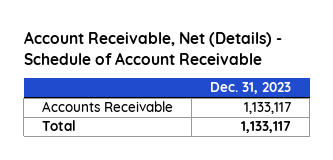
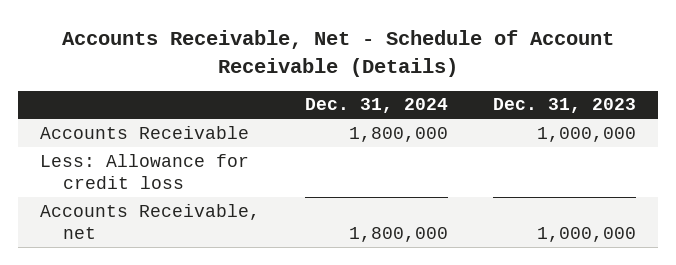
- Account Receivable, Net (Details) - Schedule of Account Receivable
+ Accounts Receivable, Net - Schedule of Account Receivable (Details)
- | Dec. 31, 2023
+ | Dec. 31, 2024 | Dec. 31, 2023
- Accounts Receivable | 1,133,117
- Total | 1,133,117
+ Accounts Receivable | 1,800,000 | 1,000,000
+ Less: Allowance for credit loss
+ Accounts Receivable, net | 1,800,000 | 1,000,000

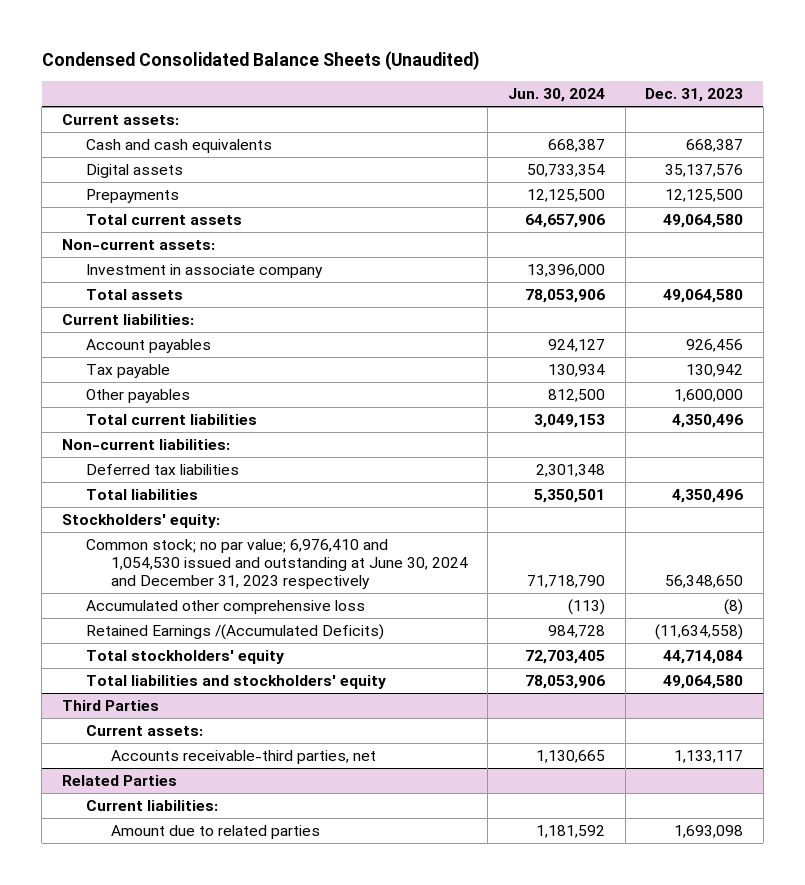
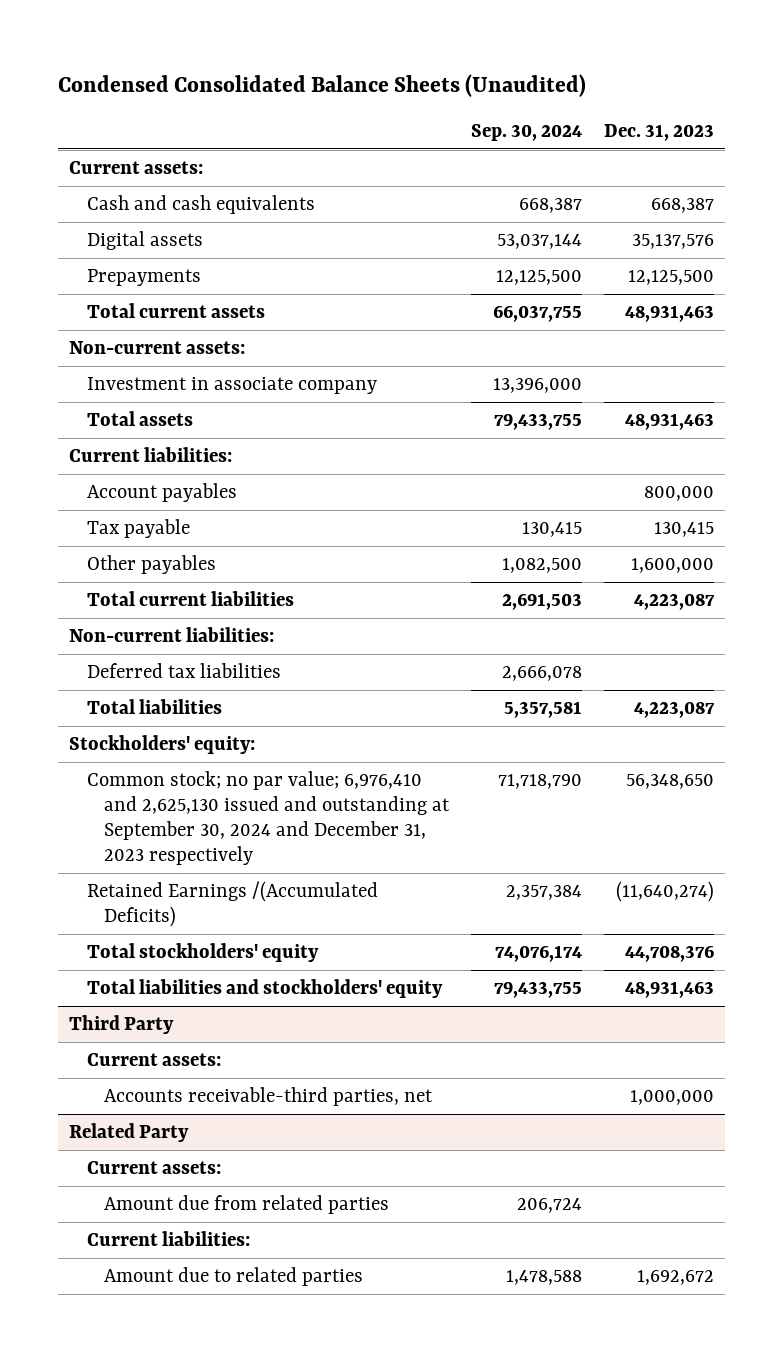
- | Jun. 30, 2024 | Dec. 31, 2023
+ | Sep. 30, 2024 | Dec. 31, 2023
- Total current assets | 64,657,906 | 49,064,580
+ Total current assets | 66,037,755 | 48,931,463
- Total assets | 78,053,906 | 49,064,580
+ Total assets | 79,433,755 | 48,931,463
- Account payables | 924,127 | 926,456
- Tax payable | 130,934 | 130,942
+ Account payables | | 800,000
+ Tax payable | 130,415 | 130,415
- Total current liabilities | 3,049,153 | 4,350,496
+ Total current liabilities | 2,691,503 | 4,223,087
- Total liabilities | 5,350,501 | 4,350,496
+ Total liabilities | 5,357,581 | 4,223,087
- Common stock; no par value; 6,976,410 and 1,054,530 issued and outstanding at June 30, 2024 and December 31, 2023 respectively | 71,718,790 | 56,348,650
- Accumulated other comprehensive loss | (113) | (8)
- Retained Earnings /(Accumulated Deficits) | 984,728 | (11,634,558)
- Total stockholders' equity | 72,703,405 | 44,714,084
- Total liabilities and stockholders' equity | 78,053,906 | 49,064,580
- Third Parties
+ Common stock; no par value; 6,976,410 and 2,625,130 issued and outstanding at September 30, 2024 and December 31, 2023 respectively | 71,718,790 | 56,348,650
+ Retained Earnings /(Accumulated Deficits) | 2,357,384 | (11,640,274)
+ Total stockholders' equity | 74,076,174 | 44,708,376
+ Total liabilities and stockholders' equity | 79,433,755 | 48,931,463
+ Third Party
- Accounts receivable-third parties, net | 1,130,665 | 1,133,117
- Related Parties
+ Accounts receivable-third parties, net | | 1,000,000
+ Related Party
+ Current assets:
+ Amount due from related parties | 206,724 |
- Amount due to related parties | 1,181,592 | 1,693,098
+ Amount due to related parties | 1,478,588 | 1,692,672

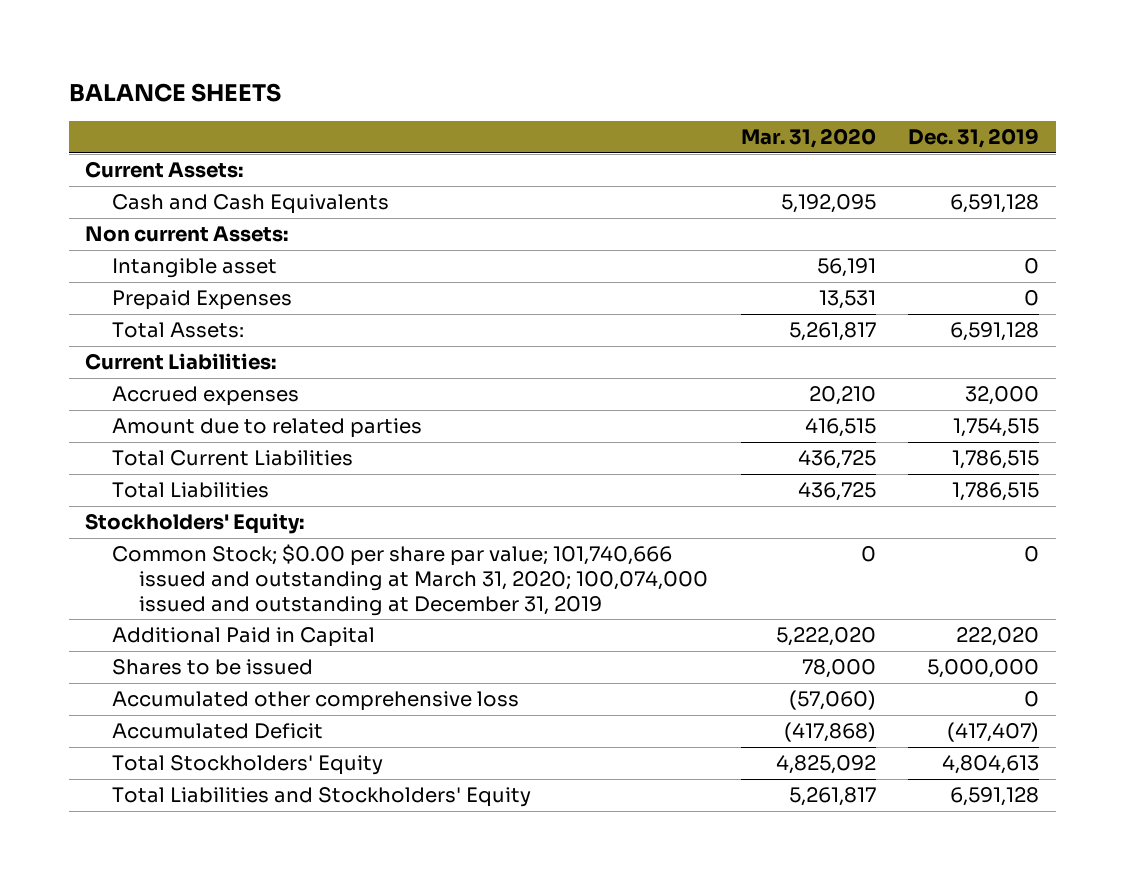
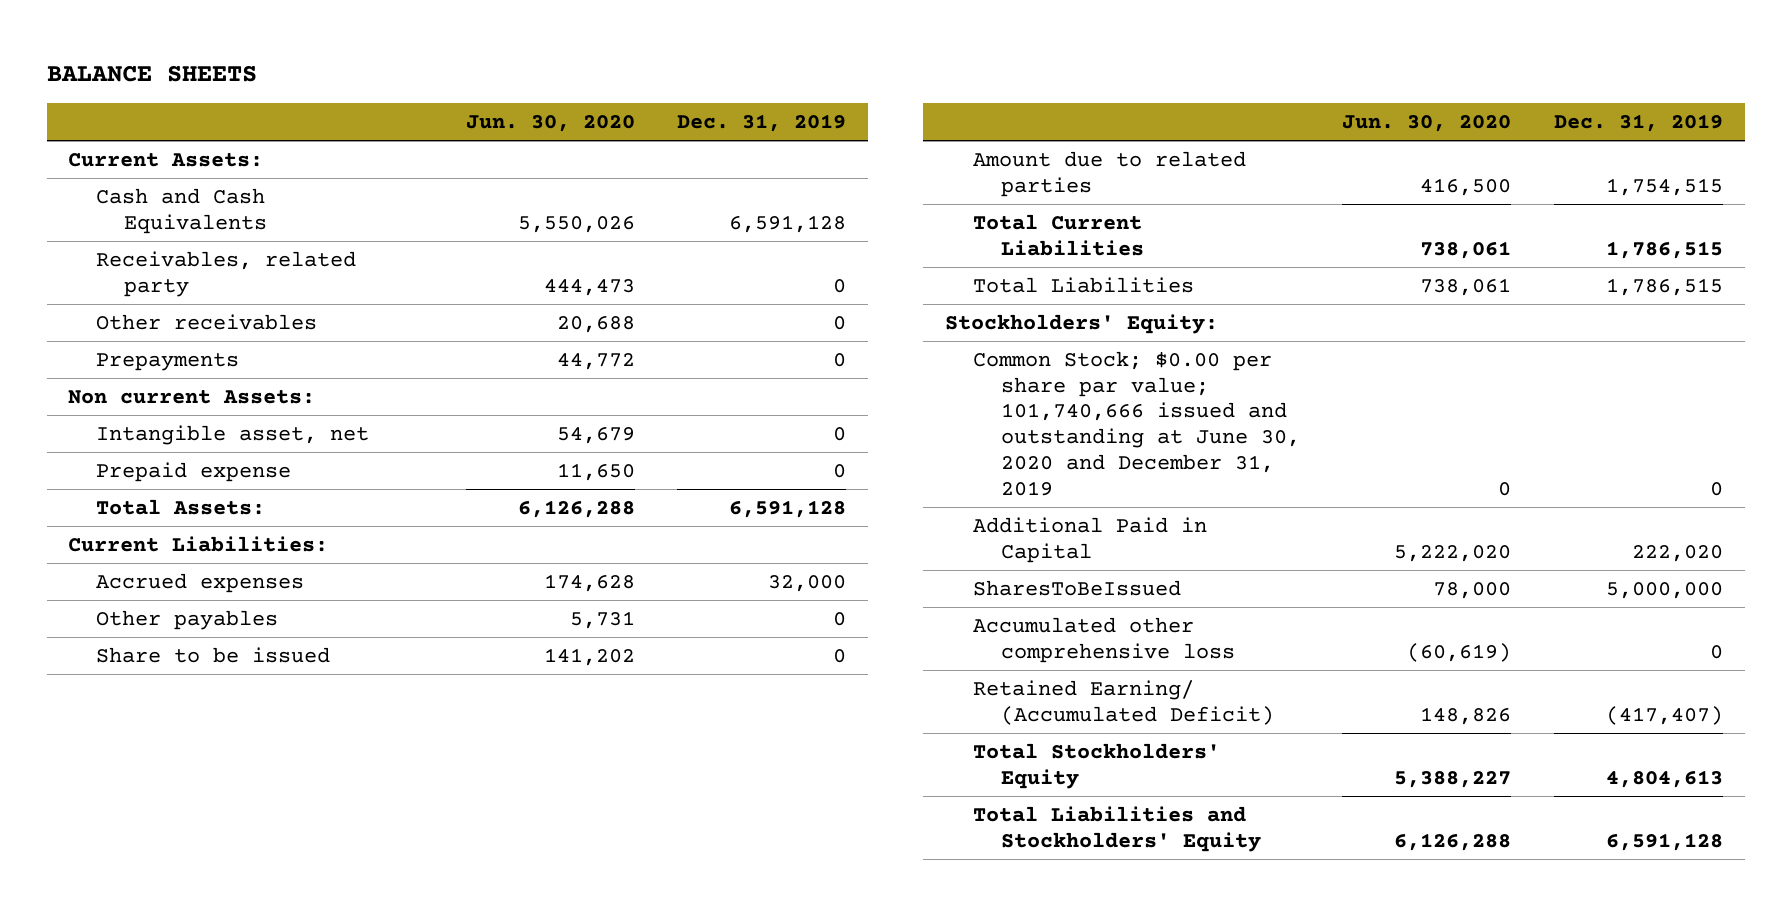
- | Mar. 31, 2020 | Dec. 31, 2019
+ | Jun. 30, 2020 | Dec. 31, 2019
+ Receivables, related party | 444,473 | 0
+ Other receivables | 20,688 | 0
+ Prepayments | 44,772 | 0
- Intangible asset | 56,191 | 0
- Prepaid Expenses | 13,531 | 0
+ Intangible asset, net | 54,679 | 0
+ Prepaid expense | 11,650 | 0
+ Other payables | 5,731 | 0
+ Share to be issued | 141,202 | 0
- Common Stock; $0.00 per share par value; 101,740,666 issued and outstanding at March 31, 2020; 100,074,000 issued and outstanding at December 31, 2019 | 0 | 0
+ Common Stock; $0.00 per share par value; 101,740,666 issued and outstanding at June 30, 2020 and December 31, 2019 | 0 | 0
- Shares to be issued | 78,000 | 5,000,000
+ SharesToBeIssued | 78,000 | 5,000,000
- Accumulated Deficit | (417,868) | (417,407)
+ Retained Earning/ (Accumulated Deficit) | 148,826 | (417,407)

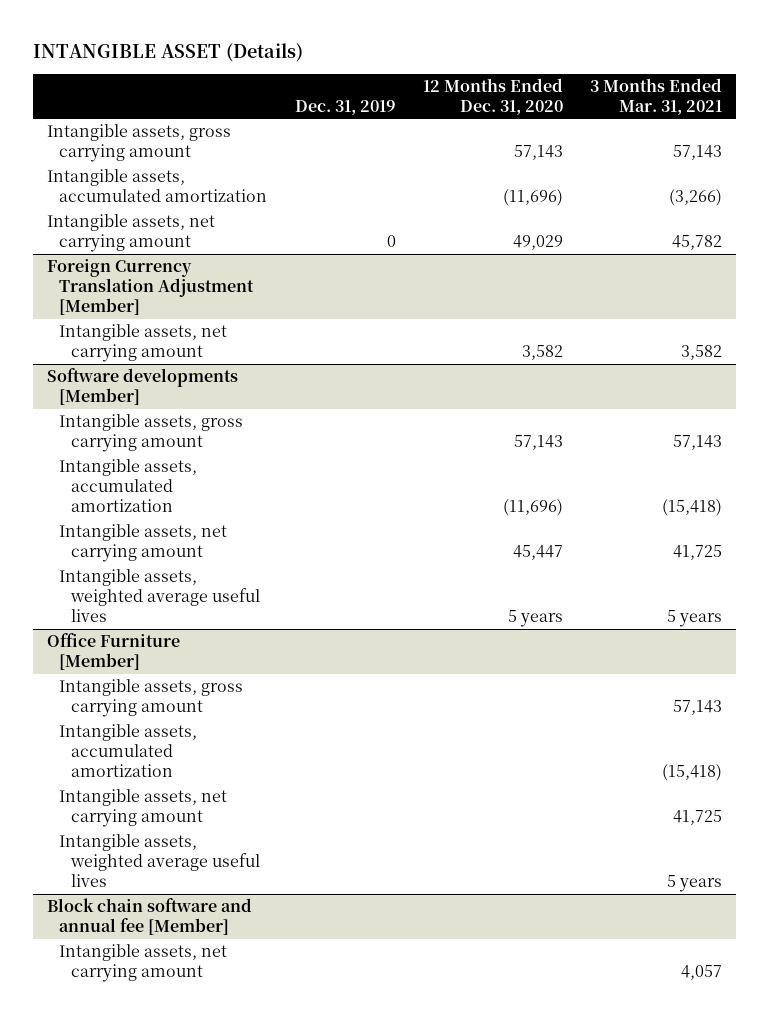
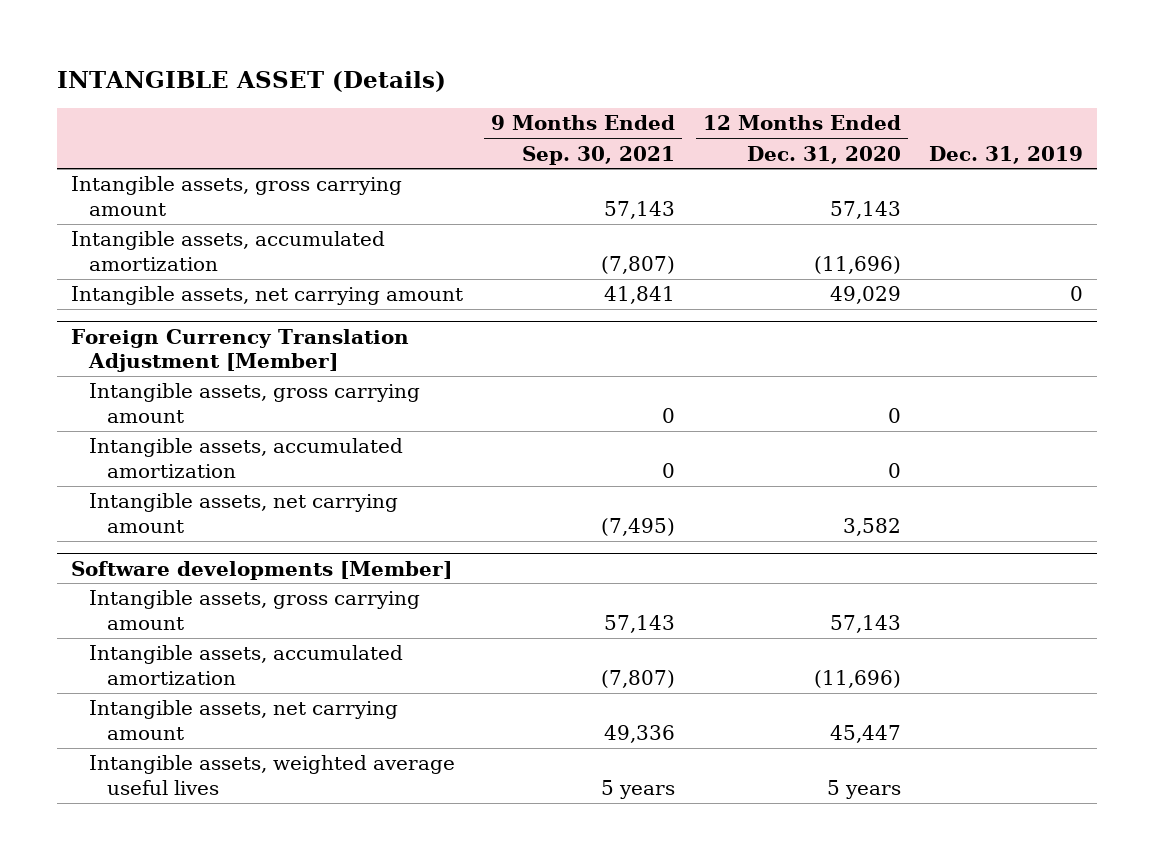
- | Dec. 31, 2019 | 12 Months Ended Dec. 31, 2020 | 3 Months Ended Mar. 31, 2021
+ | 9 Months Ended Sep. 30, 2021 | 12 Months Ended Dec. 31, 2020 | Dec. 31, 2019
@ Foreign Currency Translation Adjustment [Member]
+ Intangible assets, gross carrying amount | 0 | 0 |
+ Intangible assets, accumulated amortization | 0 | 0 |
- Office Furniture [Member]
- Intangible assets, gross carrying amount | | | 57,143
- Intangible assets, accumulated amortization | | | (15,418)
- Intangible assets, net carrying amount | | | 41,725
- Intangible assets, weighted average useful lives | | | 5 years
- Block chain software and annual fee [Member]
- Intangible assets, net carrying amount | | | 4,057

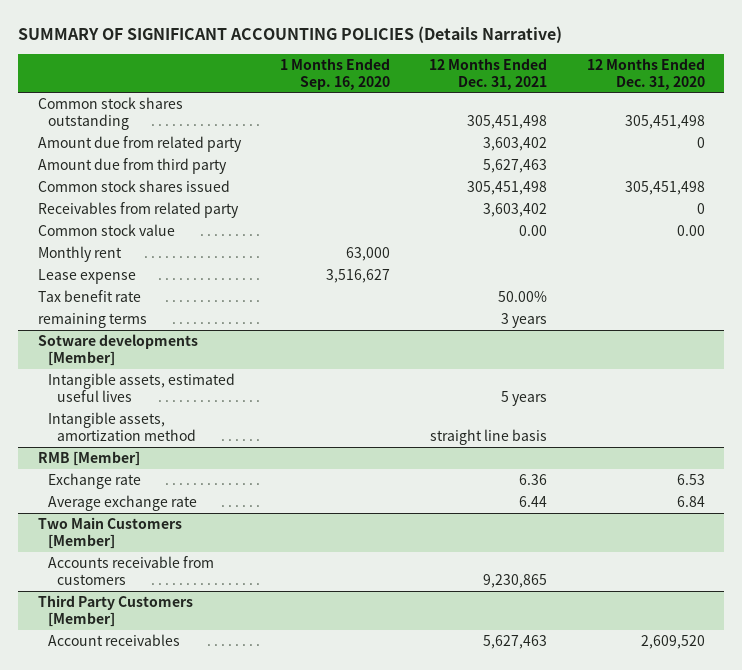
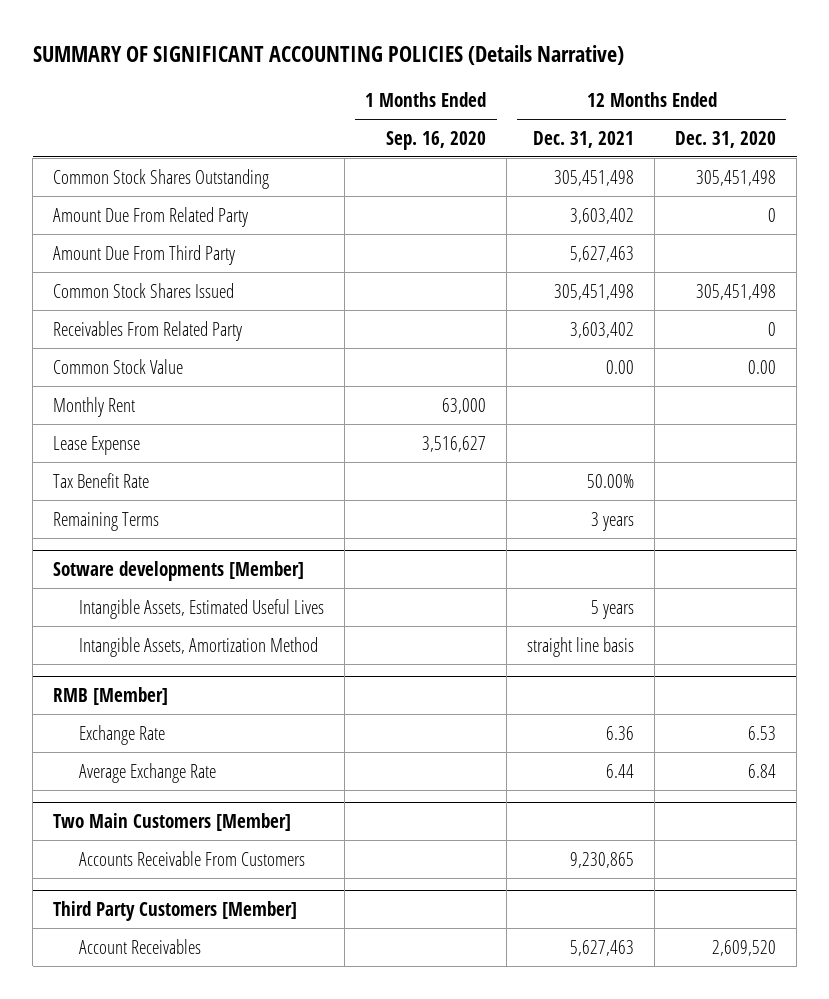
- Common stock shares outstanding | | 305,451,498 | 305,451,498
- Amount due from related party | | 3,603,402 | 0
- Amount due from third party | | 5,627,463 |
- Common stock shares issued | | 305,451,498 | 305,451,498
- Receivables from related party | | 3,603,402 | 0
- Common stock value | | 0.00 | 0.00
- Monthly rent | 63,000 | |
- Lease expense | 3,516,627 | |
- Tax benefit rate | | 50.00% |
- remaining terms | | 3 years |
+ Common Stock Shares Outstanding | | 305,451,498 | 305,451,498
+ Amount Due From Related Party | | 3,603,402 | 0
+ Amount Due From Third Party | | 5,627,463 |
+ Common Stock Shares Issued | | 305,451,498 | 305,451,498
+ Receivables From Related Party | | 3,603,402 | 0
+ Common Stock Value | | 0.00 | 0.00
+ Monthly Rent | 63,000 | |
+ Lease Expense | 3,516,627 | |
+ Tax Benefit Rate | | 50.00% |
+ Remaining Terms | | 3 years |
@ Sotware developments [Member]
- Intangible assets, estimated useful lives | | 5 years |
- Intangible assets, amortization method | | straight line basis |
+ Intangible Assets, Estimated Useful Lives | | 5 years |
+ Intangible Assets, Amortization Method | | straight line basis |
@ RMB [Member]
- Exchange rate | | 6.36 | 6.53
- Average exchange rate | | 6.44 | 6.84
+ Exchange Rate | | 6.36 | 6.53
+ Average Exchange Rate | | 6.44 | 6.84
@ Two Main Customers [Member]
- Accounts receivable from customers | | 9,230,865 |
+ Accounts Receivable From Customers | | 9,230,865 |
@ Third Party Customers [Member]
- Account receivables | | 5,627,463 | 2,609,520
+ Account Receivables | | 5,627,463 | 2,609,520

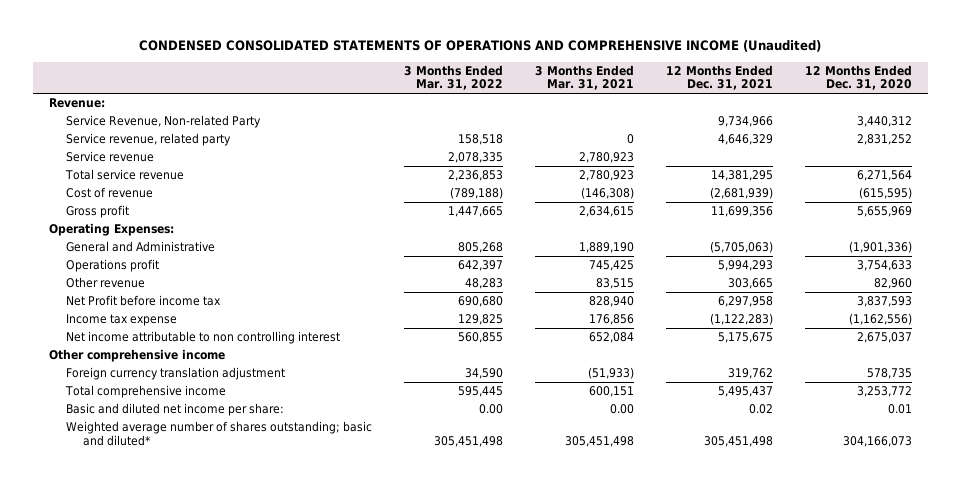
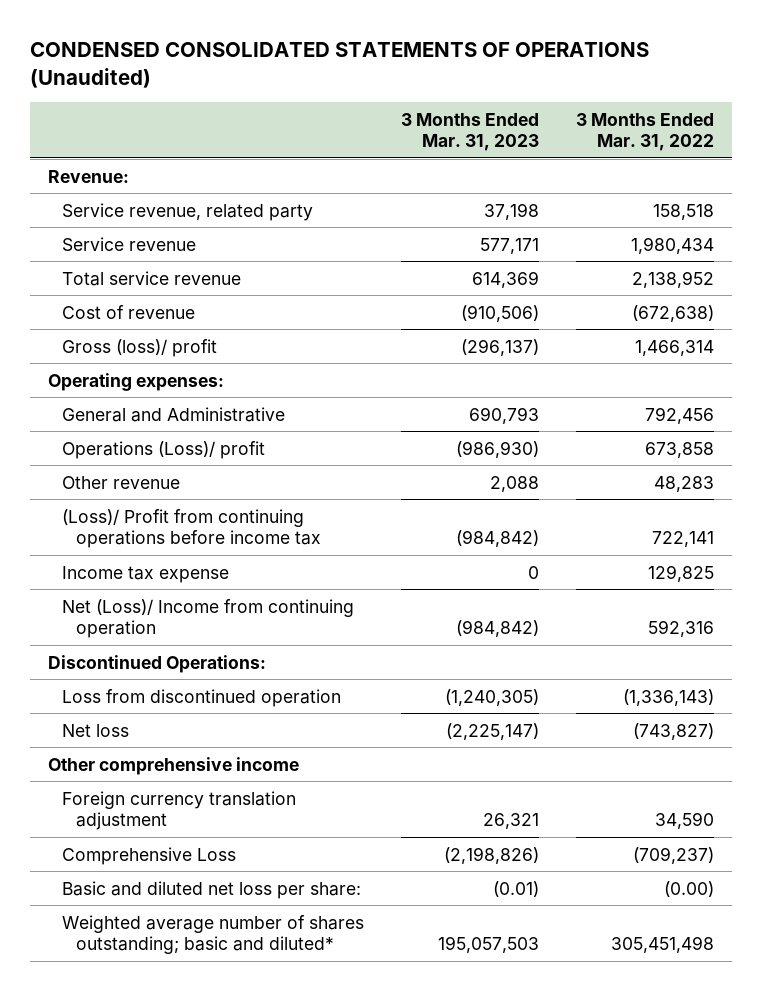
- CONDENSED CONSOLIDATED STATEMENTS OF OPERATIONS AND COMPREHENSIVE INCOME (Unaudited)
+ CONDENSED CONSOLIDATED STATEMENTS OF OPERATIONS (Unaudited)
- | 3 Months Ended Mar. 31, 2022 | 3 Months Ended Mar. 31, 2021 | 12 Months Ended Dec. 31, 2021 | 12 Months Ended Dec. 31, 2020
+ | 3 Months Ended Mar. 31, 2023 | 3 Months Ended Mar. 31, 2022
- Service Revenue, Non-related Party | | | 9,734,966 | 3,440,312
- Service revenue | 2,078,335 | 2,780,923 | |
- Total service revenue | 2,236,853 | 2,780,923 | 14,381,295 | 6,271,564
- Cost of revenue | (789,188) | (146,308) | (2,681,939) | (615,595)
- Gross profit | 1,447,665 | 2,634,615 | 11,699,356 | 5,655,969
- Operating Expenses:
- General and Administrative | 805,268 | 1,889,190 | (5,705,063) | (1,901,336)
- Operations profit | 642,397 | 745,425 | 5,994,293 | 3,754,633
+ Service revenue | 577,171 | 1,980,434
+ Total service revenue | 614,369 | 2,138,952
+ Cost of revenue | (910,506) | (672,638)
+ Gross (loss)/ profit | (296,137) | 1,466,314
+ Operating expenses:
+ General and Administrative | 690,793 | 792,456
+ Operations (Loss)/ profit | (986,930) | 673,858
- Net Profit before income tax | 690,680 | 828,940 | 6,297,958 | 3,837,593
+ (Loss)/ Profit from continuing operations before income tax | (984,842) | 722,141
- Net income attributable to non controlling interest | 560,855 | 652,084 | 5,175,675 | 2,675,037
+ Net (Loss)/ Income from continuing operation | (984,842) | 592,316
+ Discontinued Operations:
+ Loss from discontinued operation | (1,240,305) | (1,336,143)
+ Net loss | (2,225,147) | (743,827)
- Total comprehensive income | 595,445 | 600,151 | 5,495,437 | 3,253,772
- Basic and diluted net income per share: | 0.00 | 0.00 | 0.02 | 0.01
+ Comprehensive Loss | (2,198,826) | (709,237)
+ Basic and diluted net loss per share: | (0.01) | (0.00)

